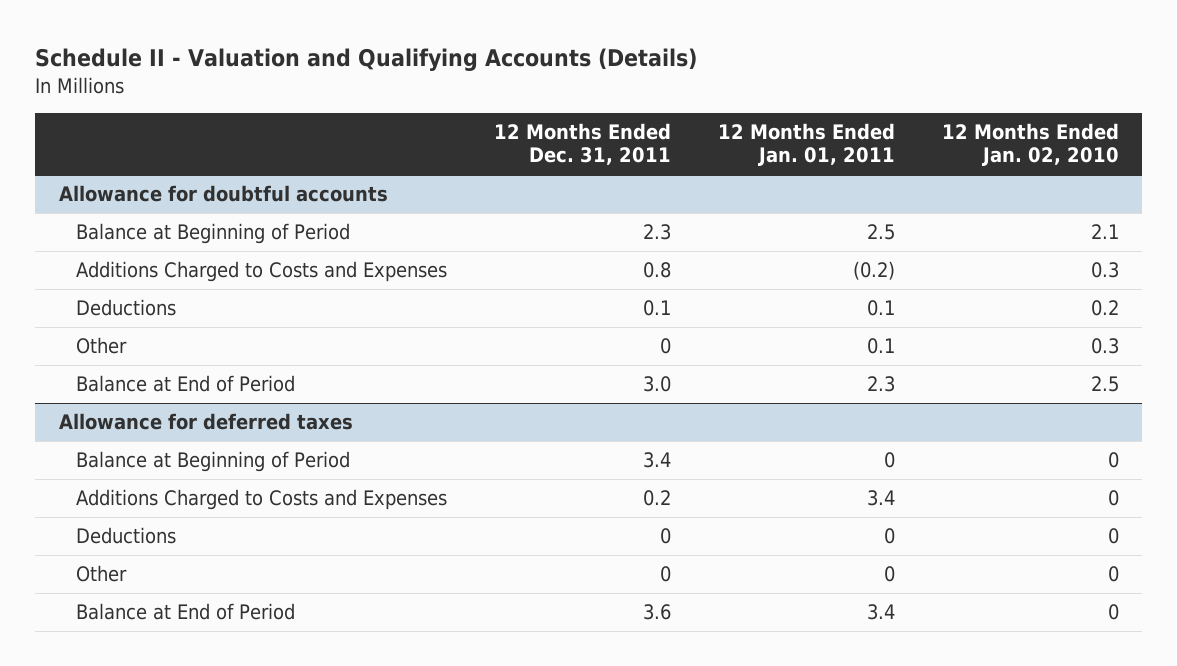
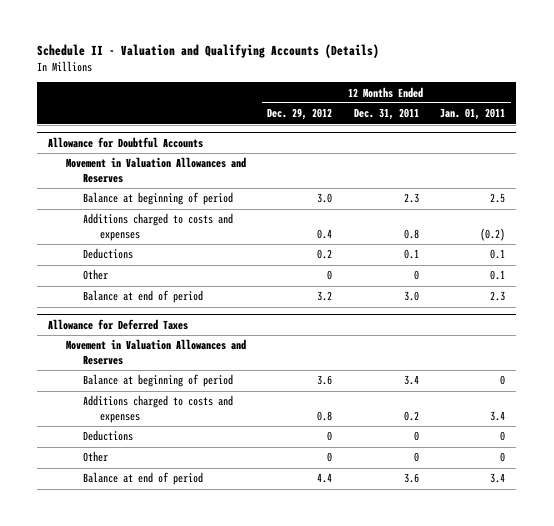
- | 12 Months Ended Dec. 31, 2011 | 12 Months Ended Jan. 01, 2011 | 12 Months Ended Jan. 02, 2010
+ | 12 Months Ended Dec. 29, 2012 | 12 Months Ended Dec. 31, 2011 | 12 Months Ended Jan. 01, 2011
- Allowance for doubtful accounts
- Balance at Beginning of Period | 2.3 | 2.5 | 2.1
- Additions Charged to Costs and Expenses | 0.8 | (0.2) | 0.3
+ Allowance for Doubtful Accounts
+ Movement in Valuation Allowances and Reserves
+ Balance at beginning of period | 3.0 | 2.3 | 2.5
+ Additions charged to costs and expenses | 0.4 | 0.8 | (0.2)
- Balance at End of Period | 3.0 | 2.3 | 2.5
- Allowance for deferred taxes
- Balance at Beginning of Period | 3.4 | 0 | 0
- Additions Charged to Costs and Expenses | 0.2 | 3.4 | 0
+ Balance at end of period | 3.2 | 3.0 | 2.3
+ Allowance for Deferred Taxes
+ Movement in Valuation Allowances and Reserves
+ Balance at beginning of period | 3.6 | 3.4 | 0
+ Additions charged to costs and expenses | 0.8 | 0.2 | 3.4
- Balance at End of Period | 3.6 | 3.4 | 0
+ Balance at end of period | 4.4 | 3.6 | 3.4

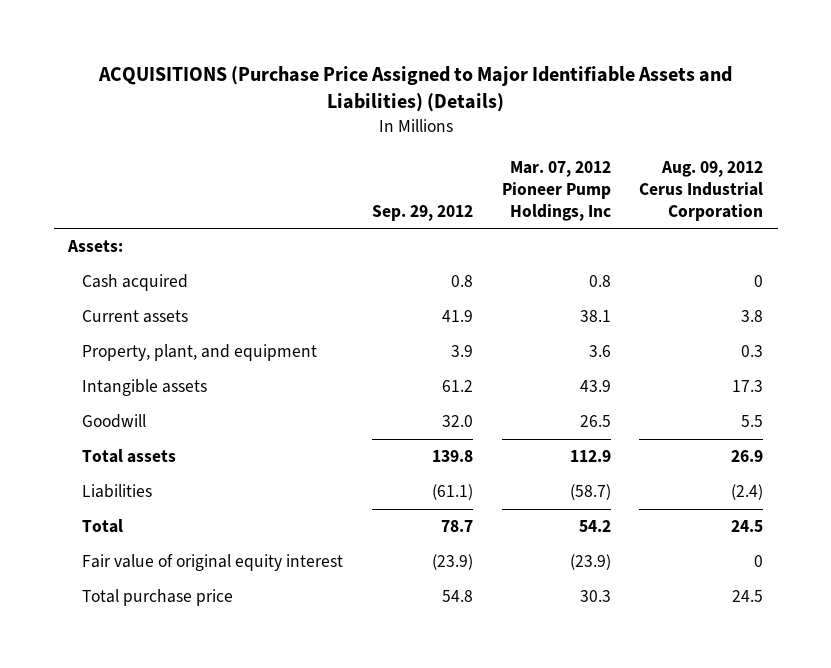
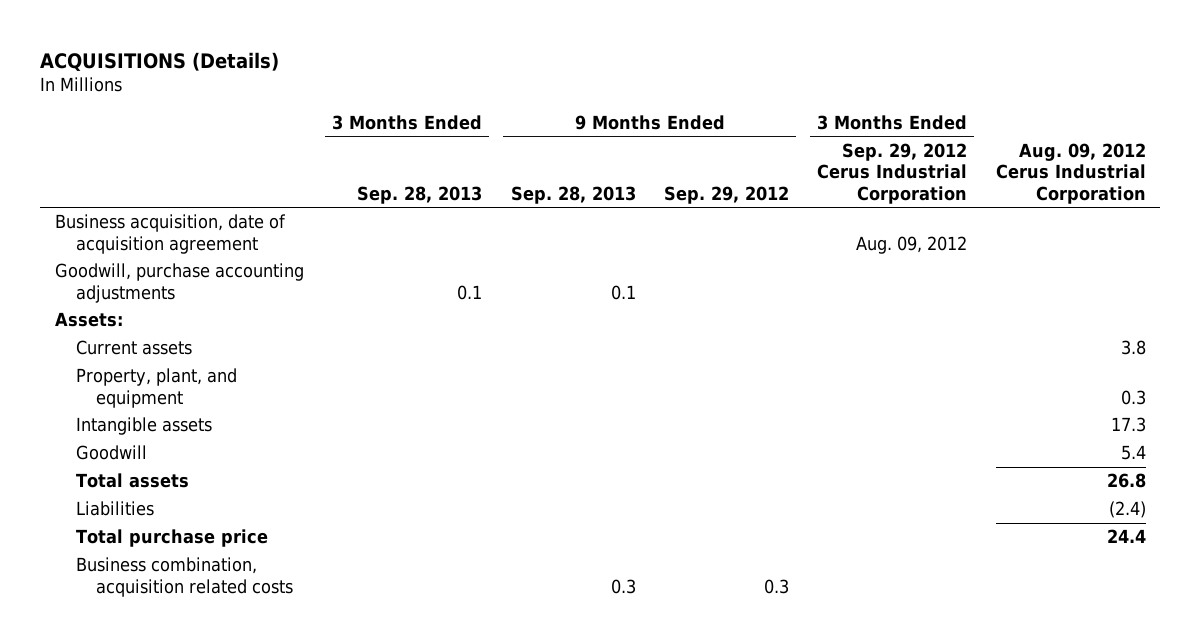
- ACQUISITIONS (Purchase Price Assigned to Major Identifiable Assets and Liabilities) (Details)
+ ACQUISITIONS (Details)
- | Sep. 29, 2012 | Mar. 07, 2012 Pioneer Pump Holdings, Inc | Aug. 09, 2012 Cerus Industrial Corporation
+ | 3 Months Ended Sep. 28, 2013 | 9 Months Ended Sep. 28, 2013 | 9 Months Ended Sep. 29, 2012 | 3 Months Ended Sep. 29, 2012 Cerus Industrial Corporation | Aug. 09, 2012 Cerus Industrial Corporation
+ Business acquisition, date of acquisition agreement | | | | Aug. 09, 2012 |
+ Goodwill, purchase accounting adjustments | 0.1 | 0.1 | | |
- Cash acquired | 0.8 | 0.8 | 0
- Goodwill | 32.0 | 26.5 | 5.5
- Total assets | 139.8 | 112.9 | 26.9
+ Goodwill | | | | | 5.4
+ Total assets | | | | | 26.8
- Total | 78.7 | 54.2 | 24.5
- Fair value of original equity interest | (23.9) | (23.9) | 0
- Total purchase price | 54.8 | 30.3 | 24.5
+ Total purchase price | | | | | 24.4
+ Business combination, acquisition related costs | | 0.3 | 0.3 | |

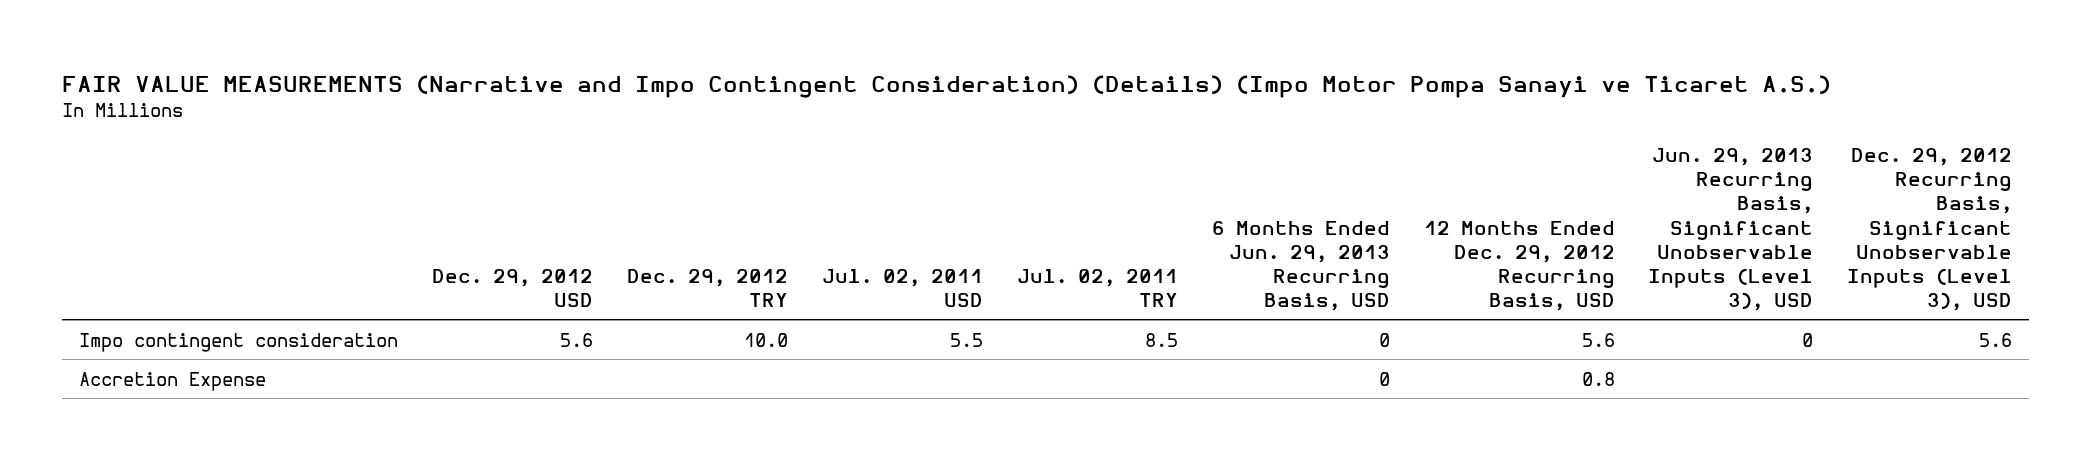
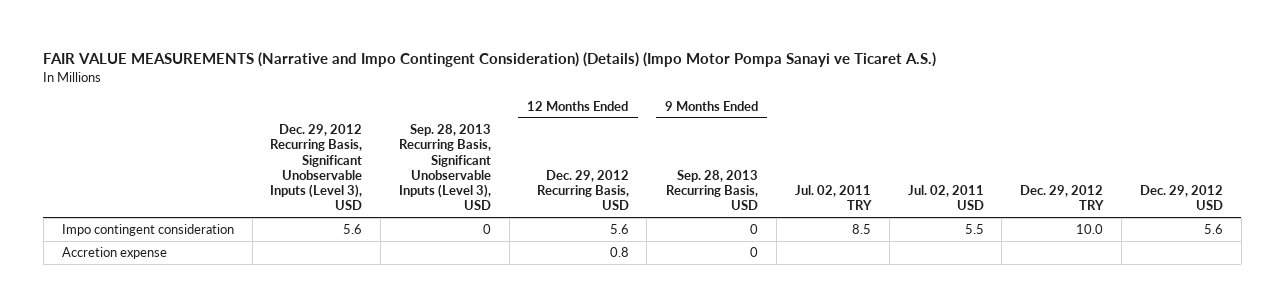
- | Dec. 29, 2012 USD | Dec. 29, 2012 TRY | Jul. 02, 2011 USD | Jul. 02, 2011 TRY | 6 Months Ended Jun. 29, 2013 Recurring Basis, USD | 12 Months Ended Dec. 29, 2012 Recurring Basis, USD | Jun. 29, 2013 Recurring Basis, Significant Unobservable Inputs (Level 3), USD | Dec. 29, 2012 Recurring Basis, Significant Unobservable Inputs (Level 3), USD
+ | Dec. 29, 2012 Recurring Basis, Significant Unobservable Inputs (Level 3), USD | Sep. 28, 2013 Recurring Basis, Significant Unobservable Inputs (Level 3), USD | 12 Months Ended Dec. 29, 2012 Recurring Basis, USD | 9 Months Ended Sep. 28, 2013 Recurring Basis, USD | Jul. 02, 2011 TRY | Jul. 02, 2011 USD | Dec. 29, 2012 TRY | Dec. 29, 2012 USD
- Accretion Expense | | | | | 0 | 0.8 | |
+ Accretion expense | | | 0.8 | 0 | | | |

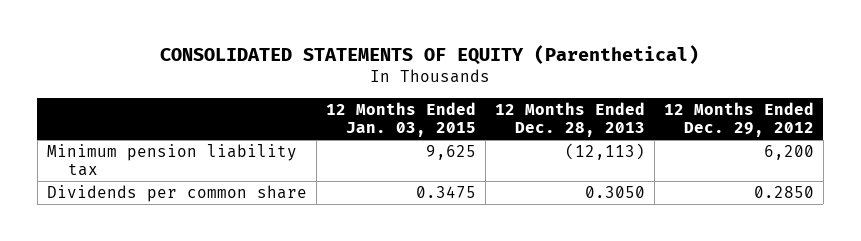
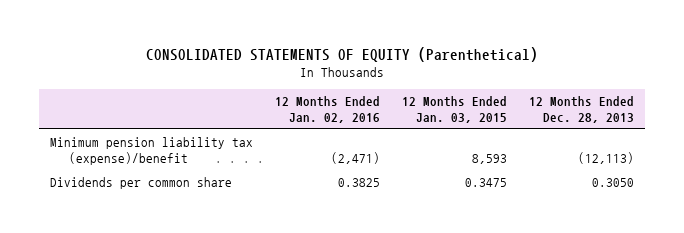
- | 12 Months Ended Jan. 03, 2015 | 12 Months Ended Dec. 28, 2013 | 12 Months Ended Dec. 29, 2012
+ | 12 Months Ended Jan. 02, 2016 | 12 Months Ended Jan. 03, 2015 | 12 Months Ended Dec. 28, 2013
- Minimum pension liability tax | 9,625 | (12,113) | 6,200
+ Minimum pension liability tax (expense)/benefit | (2,471) | 8,593 | (12,113)

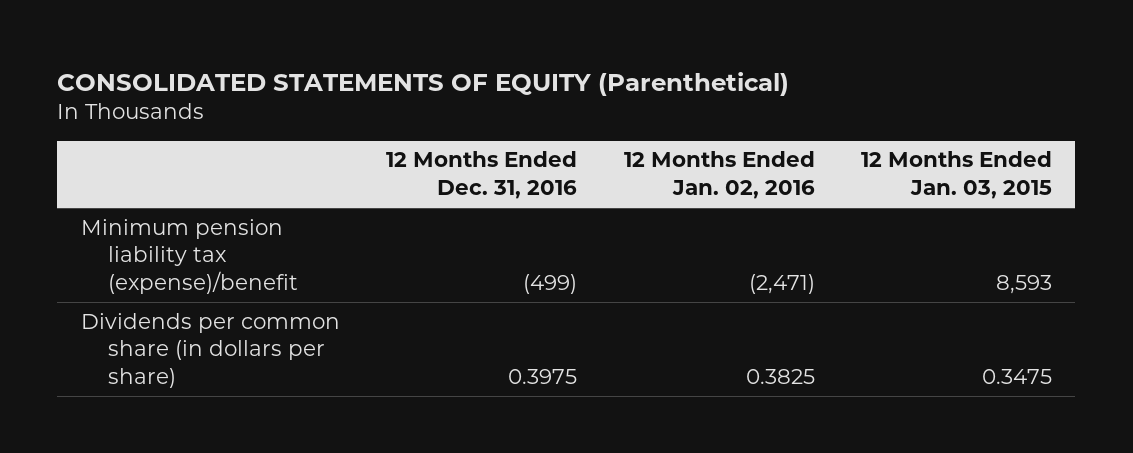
- | 12 Months Ended Jan. 02, 2016 | 12 Months Ended Jan. 03, 2015 | 12 Months Ended Dec. 28, 2013
+ | 12 Months Ended Dec. 31, 2016 | 12 Months Ended Jan. 02, 2016 | 12 Months Ended Jan. 03, 2015
- Dividends per common share | 0.3825 | 0.3475 | 0.3050
+ Dividends per common share (in dollars per share) | 0.3975 | 0.3825 | 0.3475

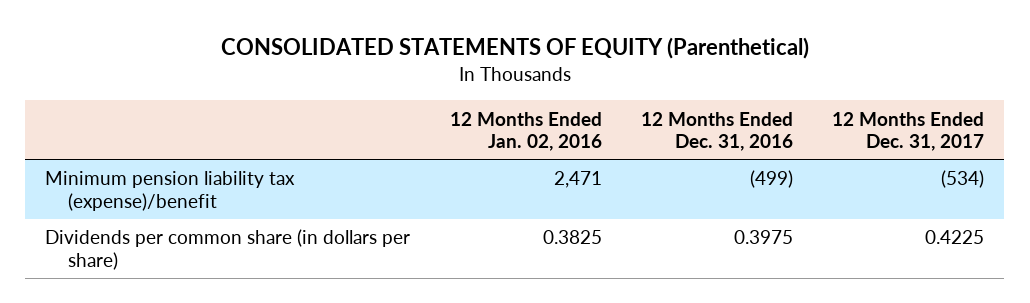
- | 12 Months Ended Dec. 31, 2016 | 12 Months Ended Jan. 02, 2016 | 12 Months Ended Jan. 03, 2015
+ | 12 Months Ended Jan. 02, 2016 | 12 Months Ended Dec. 31, 2016 | 12 Months Ended Dec. 31, 2017
- Minimum pension liability tax (expense)/benefit | (499) | (2,471) | 8,593
+ Minimum pension liability tax (expense)/benefit | 2,471 | (499) | (534)

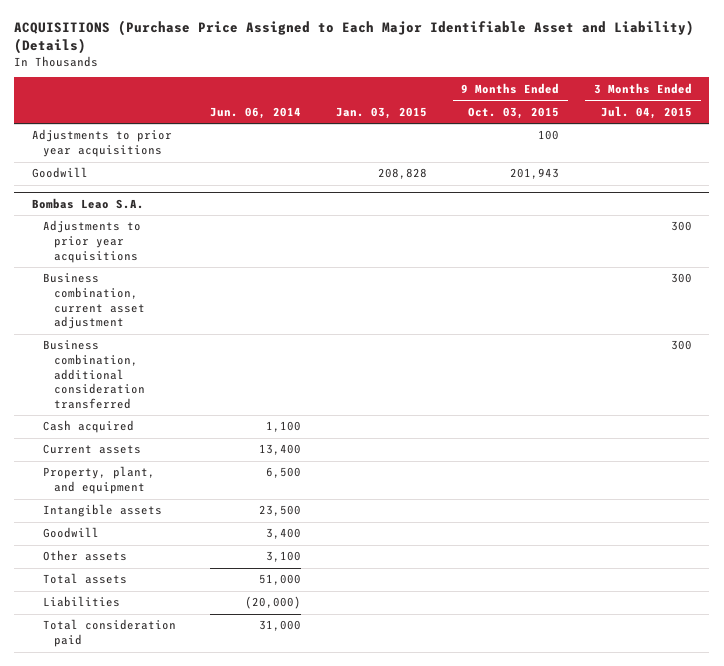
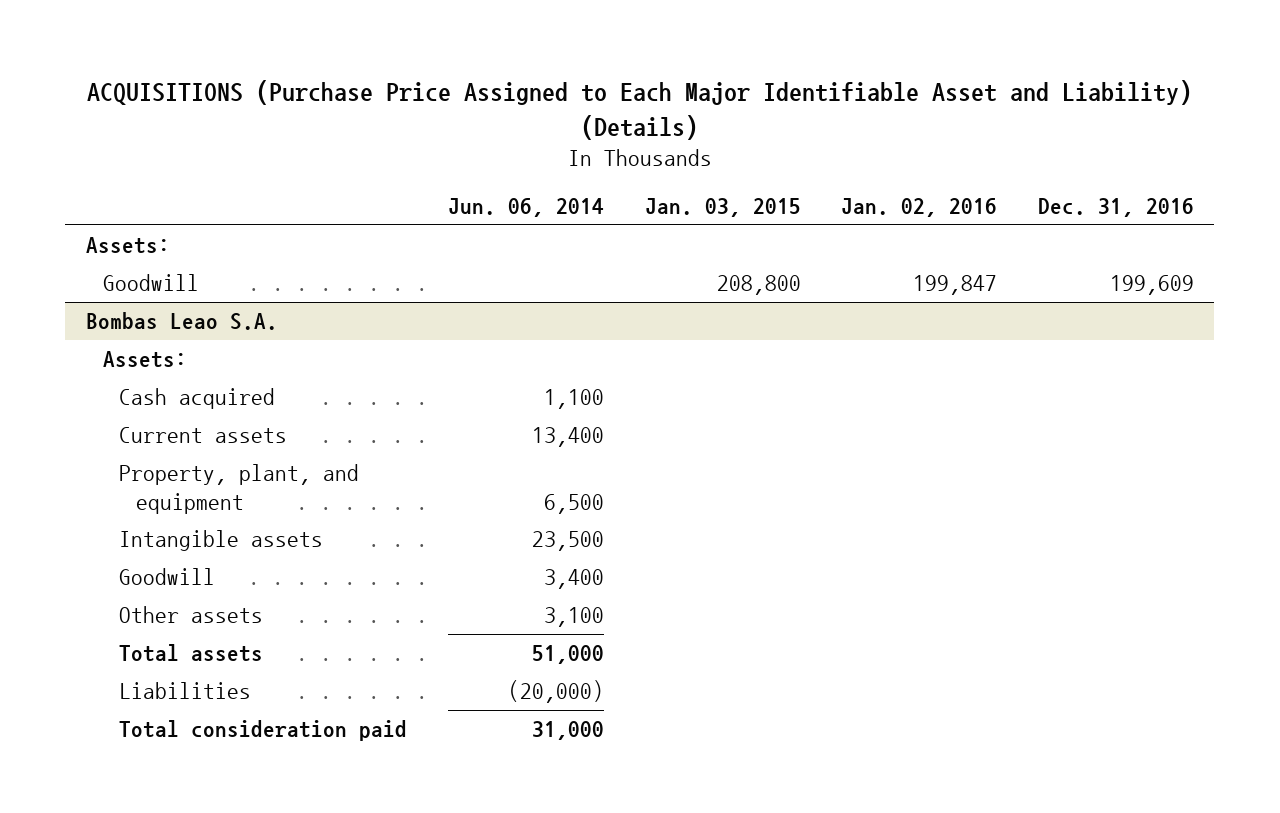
- | Jun. 06, 2014 | Jan. 03, 2015 | 9 Months Ended Oct. 03, 2015 | 3 Months Ended Jul. 04, 2015
+ | Jun. 06, 2014 | Jan. 03, 2015 | Jan. 02, 2016 | Dec. 31, 2016
- Adjustments to prior year acquisitions | | | 100 |
- Goodwill | | 208,828 | 201,943 |
+ Assets:
+ Goodwill | | 208,800 | 199,847 | 199,609
@ Bombas Leao S.A.
- Adjustments to prior year acquisitions | | | | 300
- Business combination, current asset adjustment | | | | 300
- Business combination, additional consideration transferred | | | | 300
+ Assets:

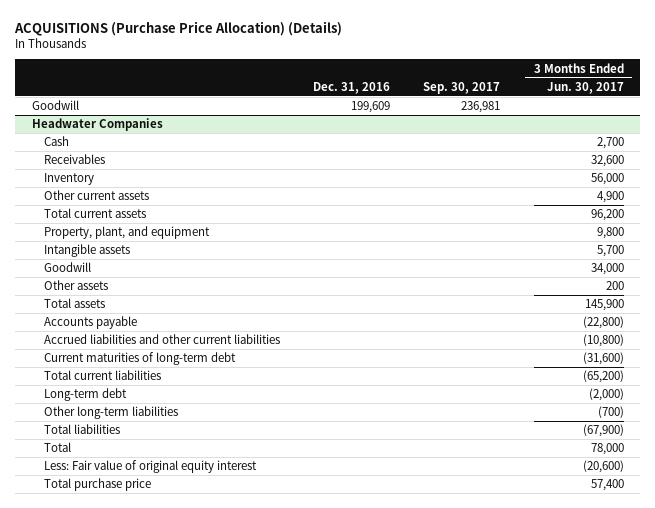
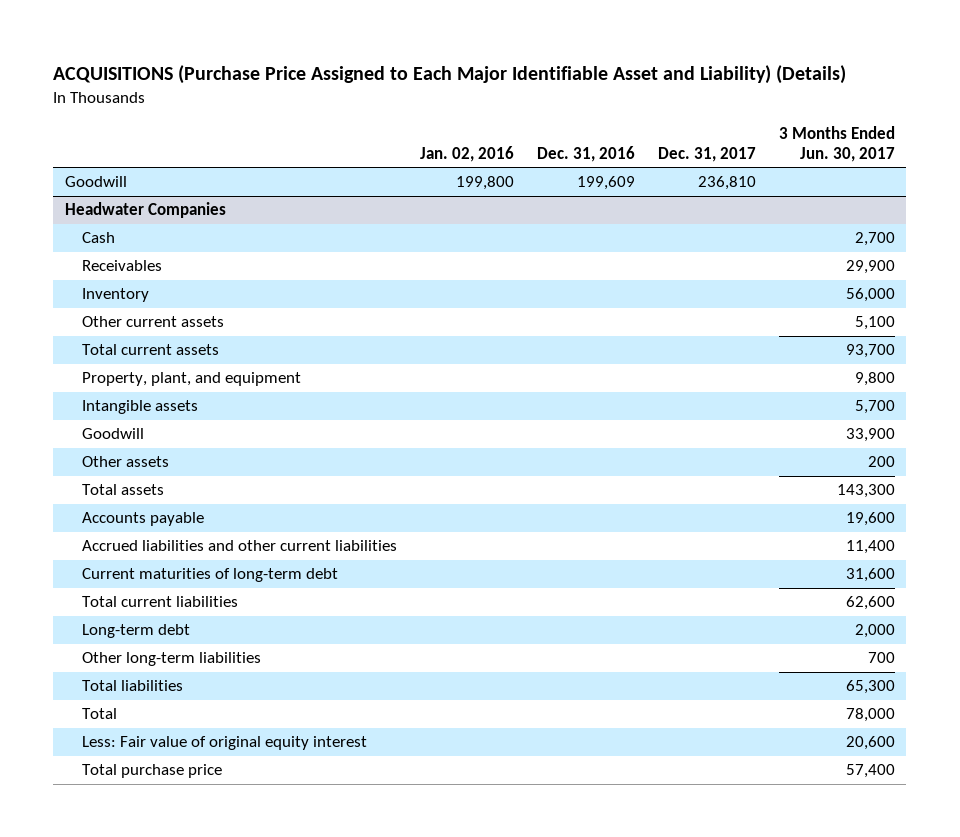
- ACQUISITIONS (Purchase Price Allocation) (Details)
+ ACQUISITIONS (Purchase Price Assigned to Each Major Identifiable Asset and Liability) (Details)
- | Dec. 31, 2016 | Sep. 30, 2017 | 3 Months Ended Jun. 30, 2017
+ | Jan. 02, 2016 | Dec. 31, 2016 | Dec. 31, 2017 | 3 Months Ended Jun. 30, 2017
@ Headwater Companies
- Receivables | | | 32,600
+ Receivables | | | | 29,900
- Other current assets | | | 4,900
- Total current assets | | | 96,200
+ Other current assets | | | | 5,100
+ Total current assets | | | | 93,700
- Goodwill | | | 34,000
+ Goodwill | | | | 33,900
- Total assets | | | 145,900
- Accounts payable | | | (22,800)
- Accrued liabilities and other current liabilities | | | (10,800)
- Current maturities of long-term debt | | | (31,600)
- Total current liabilities | | | (65,200)
- Long-term debt | | | (2,000)
- Other long-term liabilities | | | (700)
- Total liabilities | | | (67,900)
+ Total assets | | | | 143,300
+ Accounts payable | | | | 19,600
+ Accrued liabilities and other current liabilities | | | | 11,400
+ Current maturities of long-term debt | | | | 31,600
+ Total current liabilities | | | | 62,600
+ Long-term debt | | | | 2,000
+ Other long-term liabilities | | | | 700
+ Total liabilities | | | | 65,300
- Less: Fair value of original equity interest | | | (20,600)
+ Less: Fair value of original equity interest | | | | 20,600

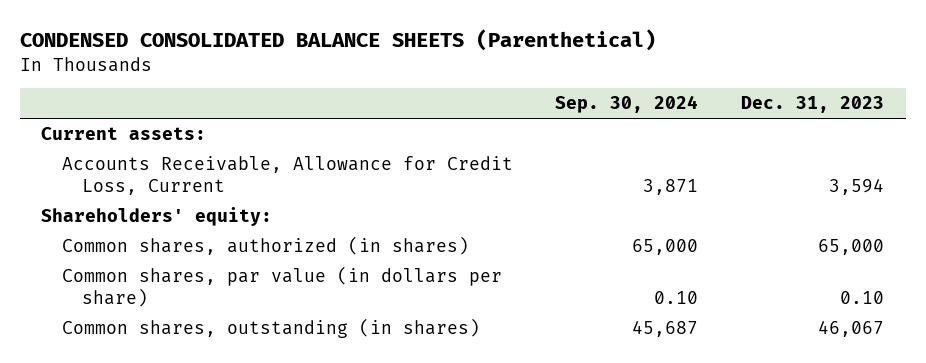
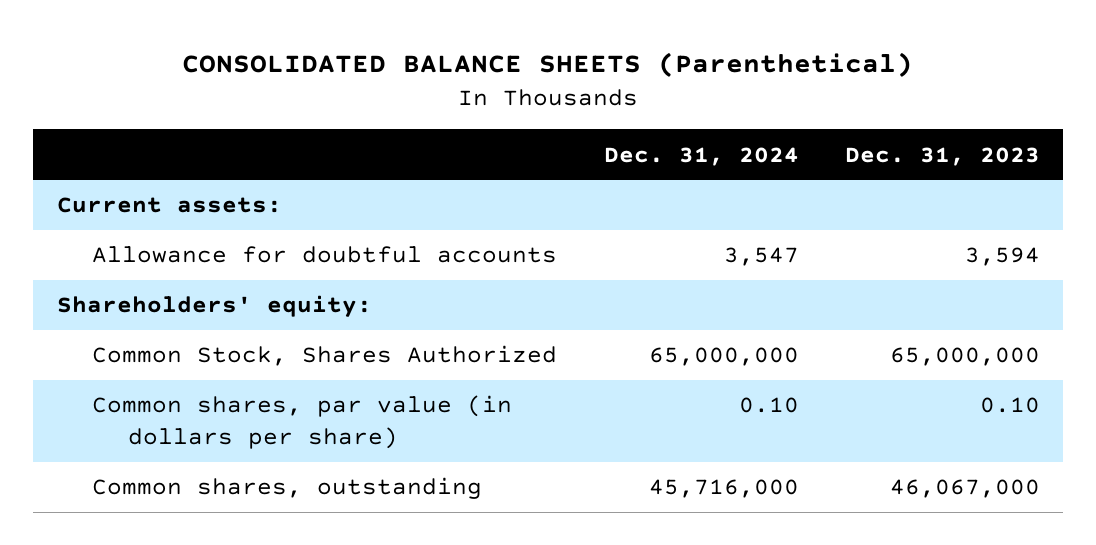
- CONDENSED CONSOLIDATED BALANCE SHEETS (Parenthetical)
+ CONSOLIDATED BALANCE SHEETS (Parenthetical)
- | Sep. 30, 2024 | Dec. 31, 2023
+ | Dec. 31, 2024 | Dec. 31, 2023
- Accounts Receivable, Allowance for Credit Loss, Current | 3,871 | 3,594
+ Allowance for doubtful accounts | 3,547 | 3,594
- Common shares, authorized (in shares) | 65,000 | 65,000
+ Common Stock, Shares Authorized | 65,000,000 | 65,000,000
- Common shares, outstanding (in shares) | 45,687 | 46,067
+ Common shares, outstanding | 45,716,000 | 46,067,000

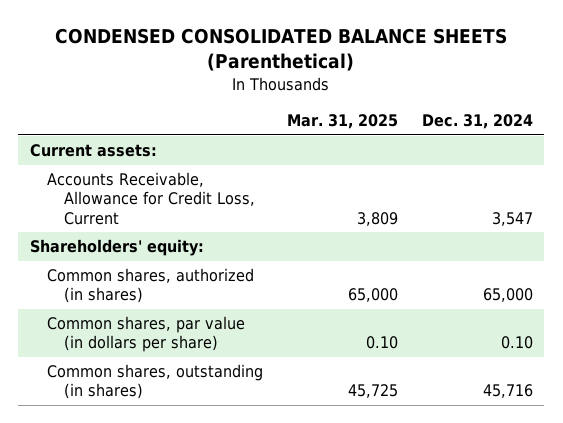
- CONSOLIDATED BALANCE SHEETS (Parenthetical)
+ CONDENSED CONSOLIDATED BALANCE SHEETS (Parenthetical)
- | Dec. 31, 2024 | Dec. 31, 2023
+ | Mar. 31, 2025 | Dec. 31, 2024
- Allowance for doubtful accounts | 3,547 | 3,594
+ Accounts Receivable, Allowance for Credit Loss, Current | 3,809 | 3,547
- Common Stock, Shares Authorized | 65,000,000 | 65,000,000
+ Common shares, authorized (in shares) | 65,000 | 65,000
- Common shares, outstanding | 45,716,000 | 46,067,000
+ Common shares, outstanding (in shares) | 45,725 | 45,716

